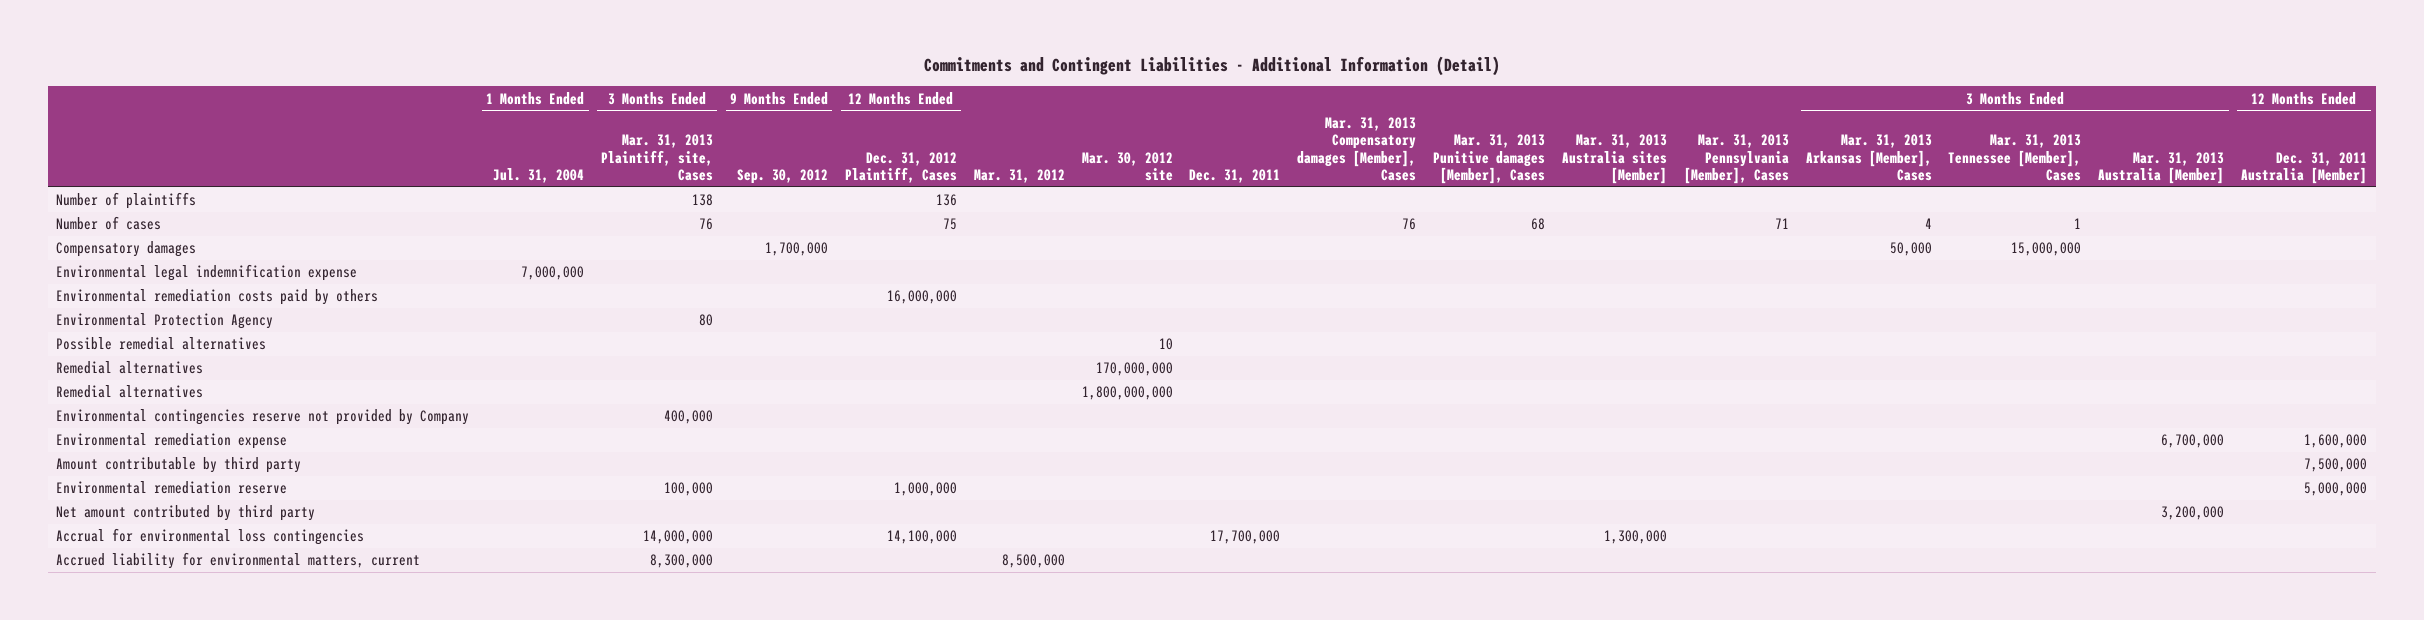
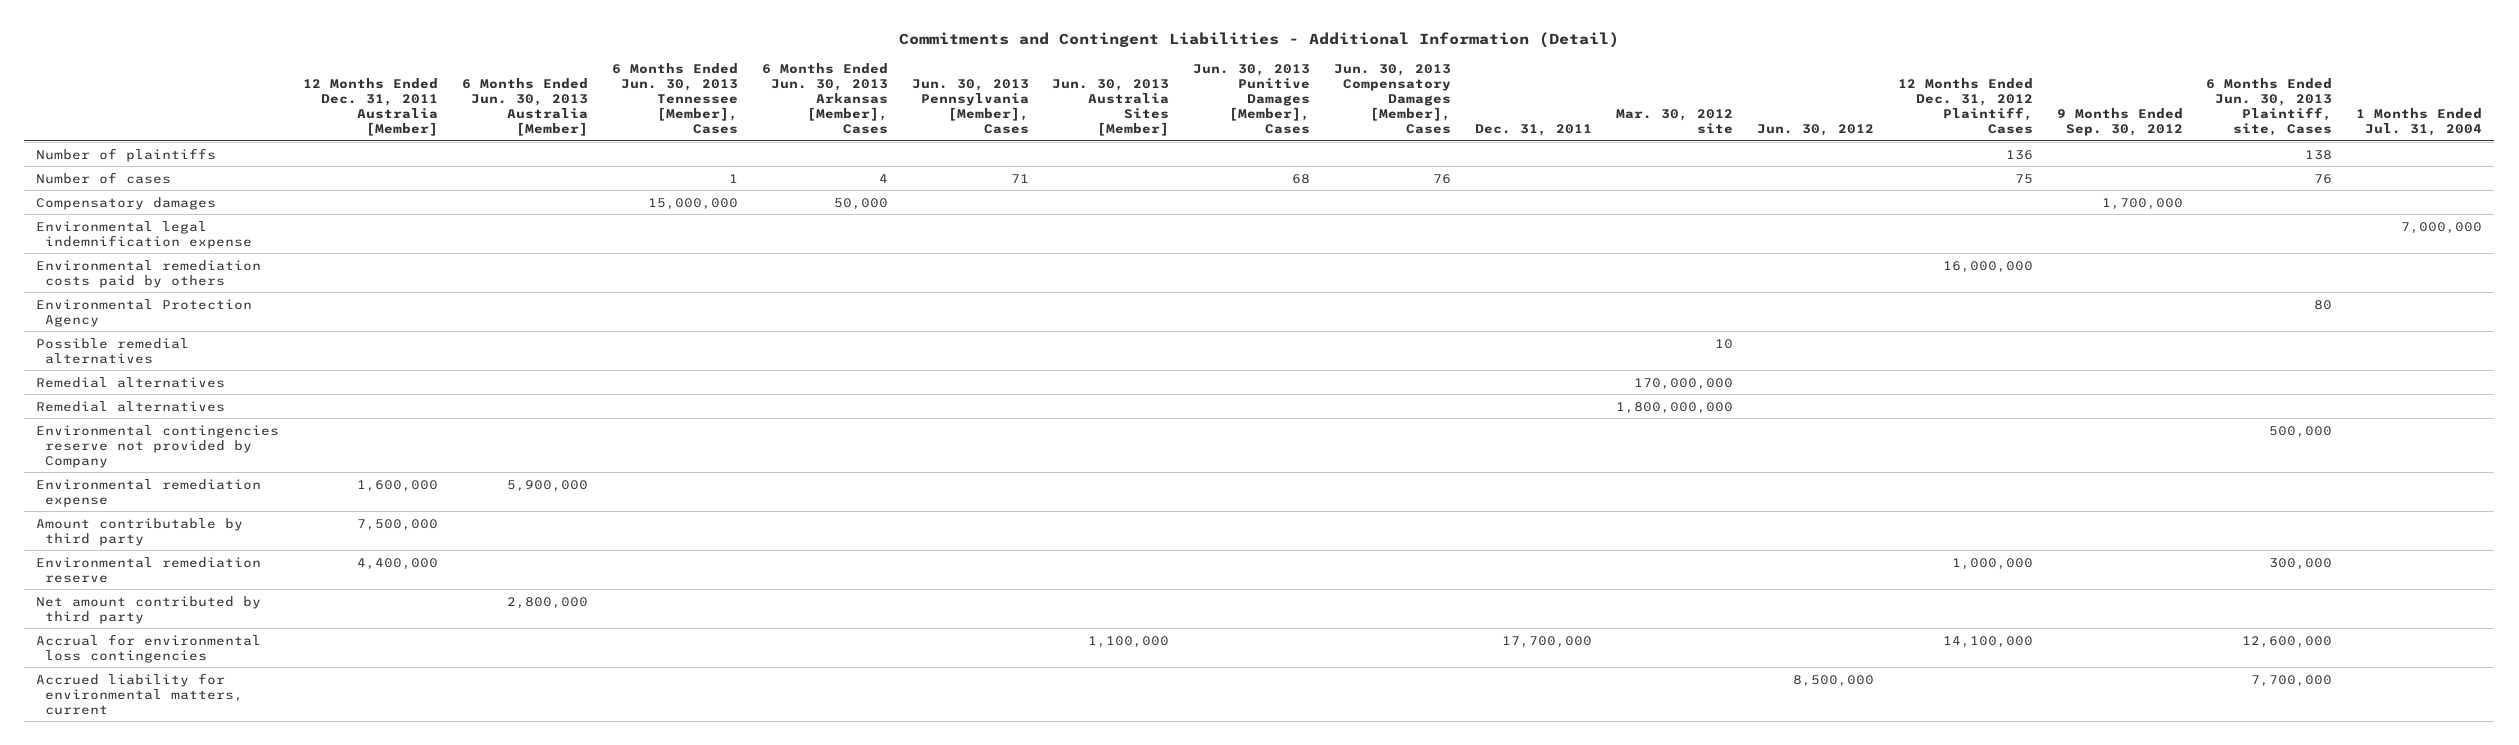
- | 1 Months Ended Jul. 31, 2004 | 3 Months Ended Mar. 31, 2013 Plaintiff, site, Cases | 9 Months Ended Sep. 30, 2012 | 12 Months Ended Dec. 31, 2012 Plaintiff, Cases | Mar. 31, 2012 | Mar. 30, 2012 site | Dec. 31, 2011 | Mar. 31, 2013 Compensatory damages [Member], Cases | Mar. 31, 2013 Punitive damages [Member], Cases | Mar. 31, 2013 Australia sites [Member] | Mar. 31, 2013 Pennsylvania [Member], Cases | 3 Months Ended Mar. 31, 2013 Arkansas [Member], Cases | 3 Months Ended Mar. 31, 2013 Tennessee [Member], Cases | 3 Months Ended Mar. 31, 2013 Australia [Member] | 12 Months Ended Dec. 31, 2011 Australia [Member]
+ | 12 Months Ended Dec. 31, 2011 Australia [Member] | 6 Months Ended Jun. 30, 2013 Australia [Member] | 6 Months Ended Jun. 30, 2013 Tennessee [Member], Cases | 6 Months Ended Jun. 30, 2013 Arkansas [Member], Cases | Jun. 30, 2013 Pennsylvania [Member], Cases | Jun. 30, 2013 Australia Sites [Member] | Jun. 30, 2013 Punitive Damages [Member], Cases | Jun. 30, 2013 Compensatory Damages [Member], Cases | Dec. 31, 2011 | Mar. 30, 2012 site | Jun. 30, 2012 | 12 Months Ended Dec. 31, 2012 Plaintiff, Cases | 9 Months Ended Sep. 30, 2012 | 6 Months Ended Jun. 30, 2013 Plaintiff, site, Cases | 1 Months Ended Jul. 31, 2004
- Environmental remediation reserve | | 100,000 | | 1,000,000 | | | | | | | | | | | 5,000,000
+ Environmental remediation reserve | 4,400,000 | | | | | | | | | | | 1,000,000 | | 300,000 |

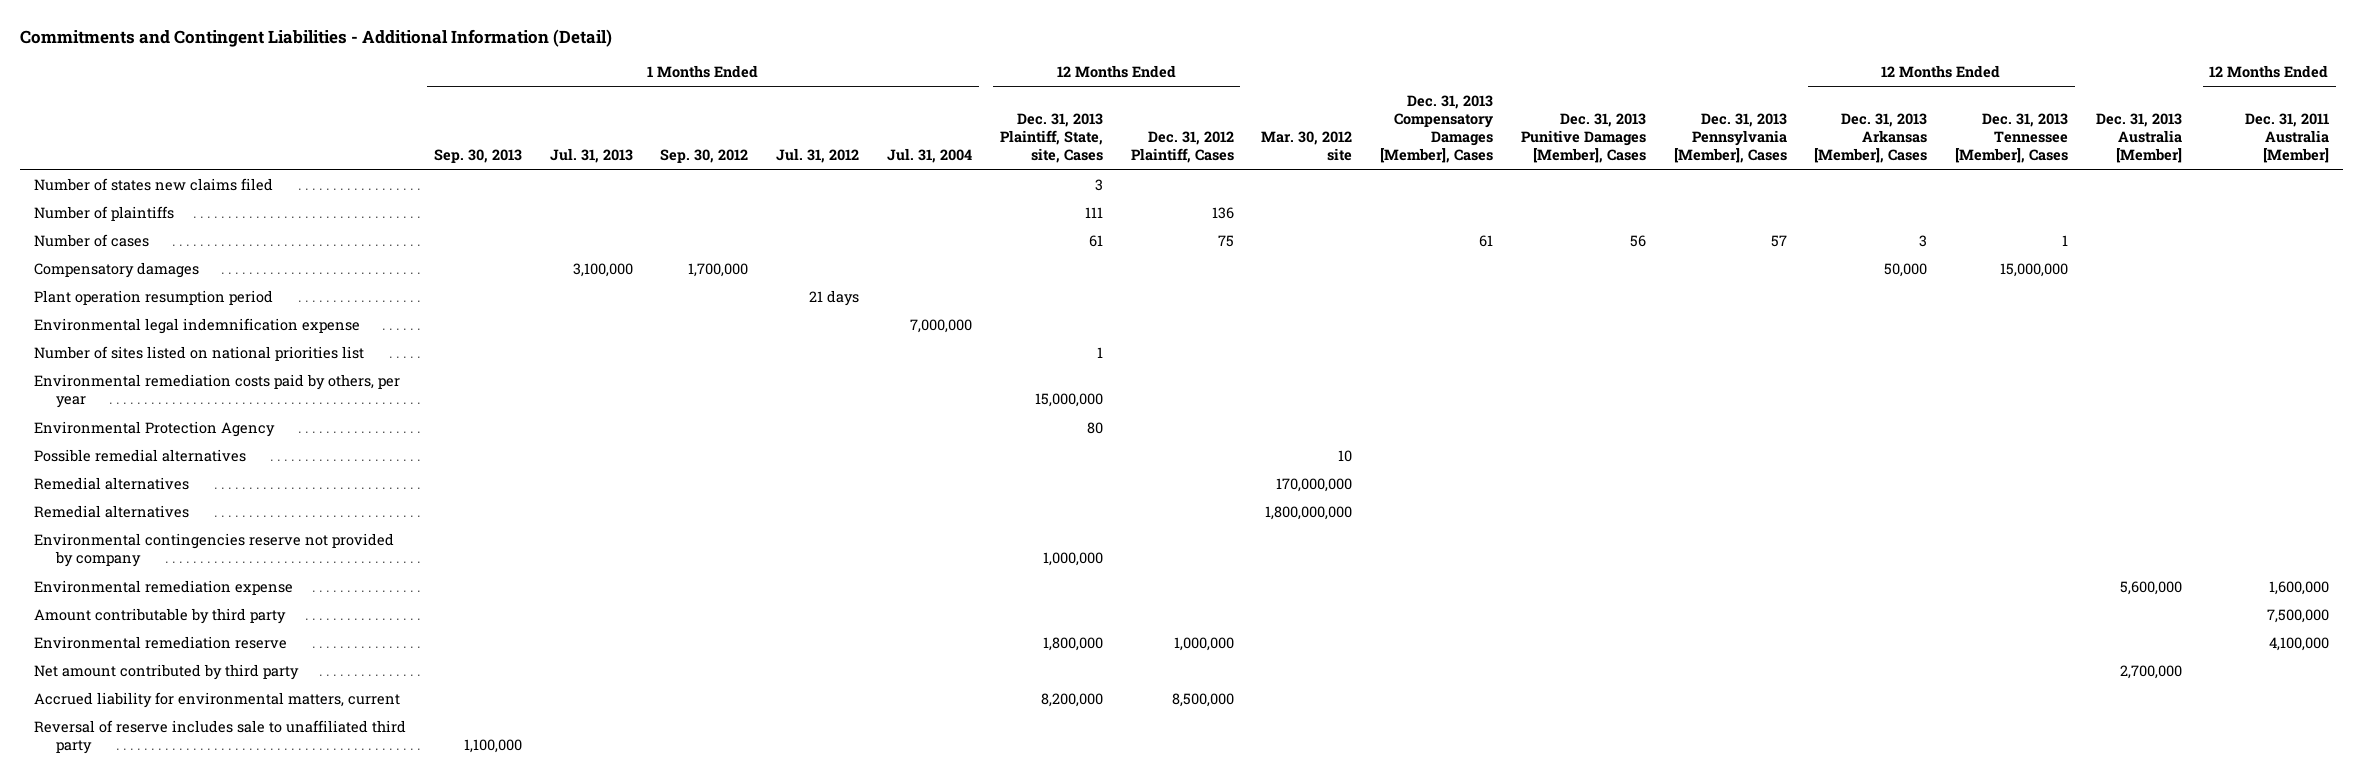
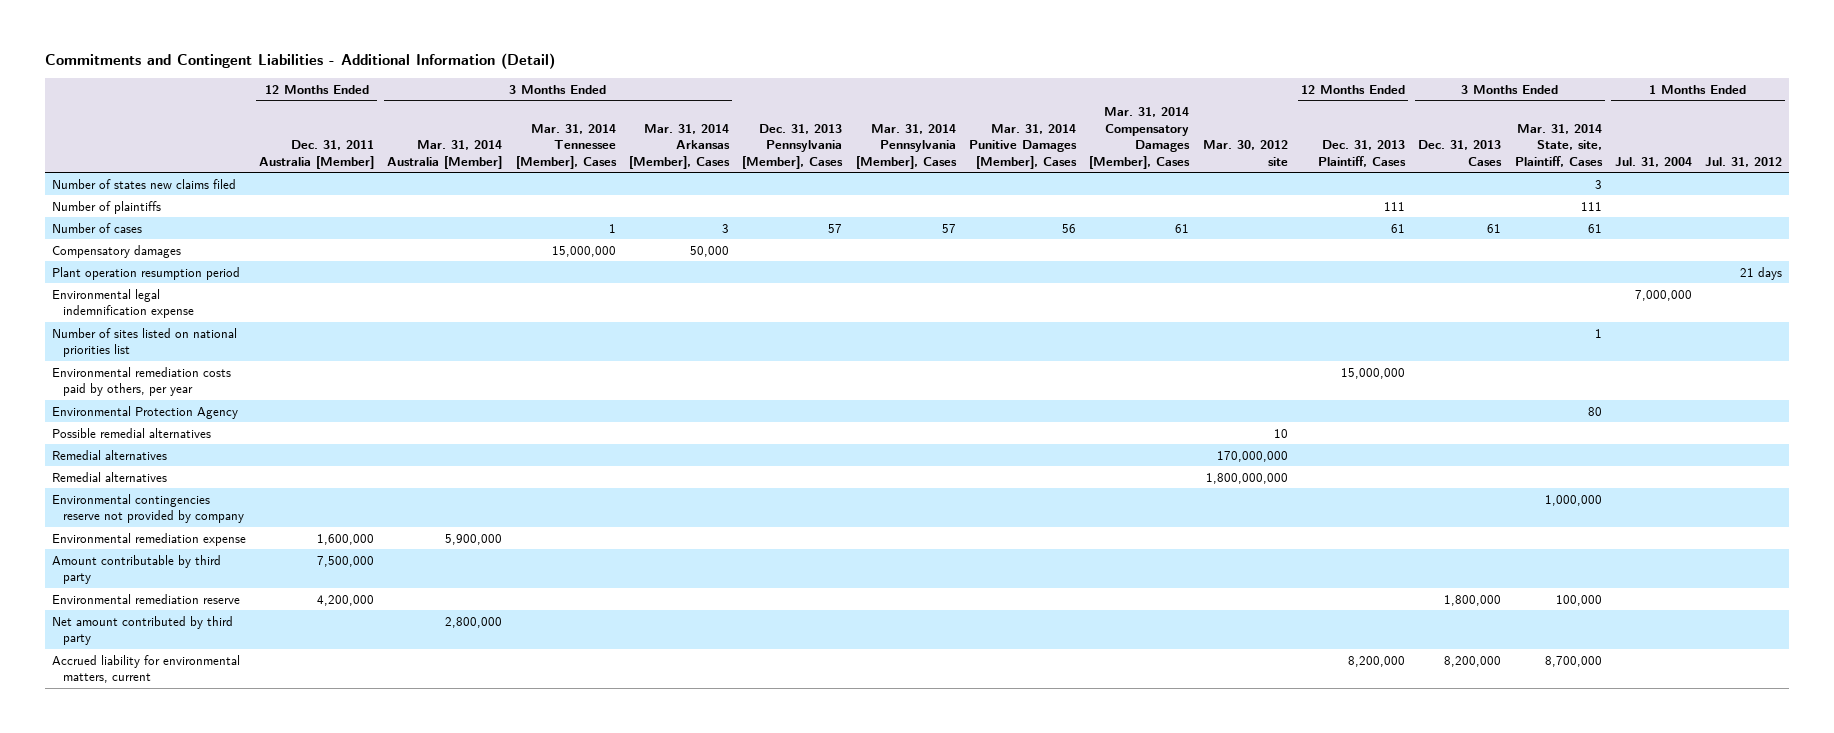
- | 1 Months Ended Sep. 30, 2013 | 1 Months Ended Jul. 31, 2013 | 1 Months Ended Sep. 30, 2012 | 1 Months Ended Jul. 31, 2012 | 1 Months Ended Jul. 31, 2004 | 12 Months Ended Dec. 31, 2013 Plaintiff, State, site, Cases | 12 Months Ended Dec. 31, 2012 Plaintiff, Cases | Mar. 30, 2012 site | Dec. 31, 2013 Compensatory Damages [Member], Cases | Dec. 31, 2013 Punitive Damages [Member], Cases | Dec. 31, 2013 Pennsylvania [Member], Cases | 12 Months Ended Dec. 31, 2013 Arkansas [Member], Cases | 12 Months Ended Dec. 31, 2013 Tennessee [Member], Cases | Dec. 31, 2013 Australia [Member] | 12 Months Ended Dec. 31, 2011 Australia [Member]
+ | 12 Months Ended Dec. 31, 2011 Australia [Member] | 3 Months Ended Mar. 31, 2014 Australia [Member] | 3 Months Ended Mar. 31, 2014 Tennessee [Member], Cases | 3 Months Ended Mar. 31, 2014 Arkansas [Member], Cases | Dec. 31, 2013 Pennsylvania [Member], Cases | Mar. 31, 2014 Pennsylvania [Member], Cases | Mar. 31, 2014 Punitive Damages [Member], Cases | Mar. 31, 2014 Compensatory Damages [Member], Cases | Mar. 30, 2012 site | 12 Months Ended Dec. 31, 2013 Plaintiff, Cases | 3 Months Ended Dec. 31, 2013 Cases | 3 Months Ended Mar. 31, 2014 State, site, Plaintiff, Cases | 1 Months Ended Jul. 31, 2004 | 1 Months Ended Jul. 31, 2012
- Environmental remediation reserve | | | | | | 1,800,000 | 1,000,000 | | | | | | | | 4,100,000
+ Environmental remediation reserve | 4,200,000 | | | | | | | | | | 1,800,000 | 100,000 | |
- Reversal of reserve includes sale to unaffiliated third party | 1,100,000 | | | | | | | | | | | | | |

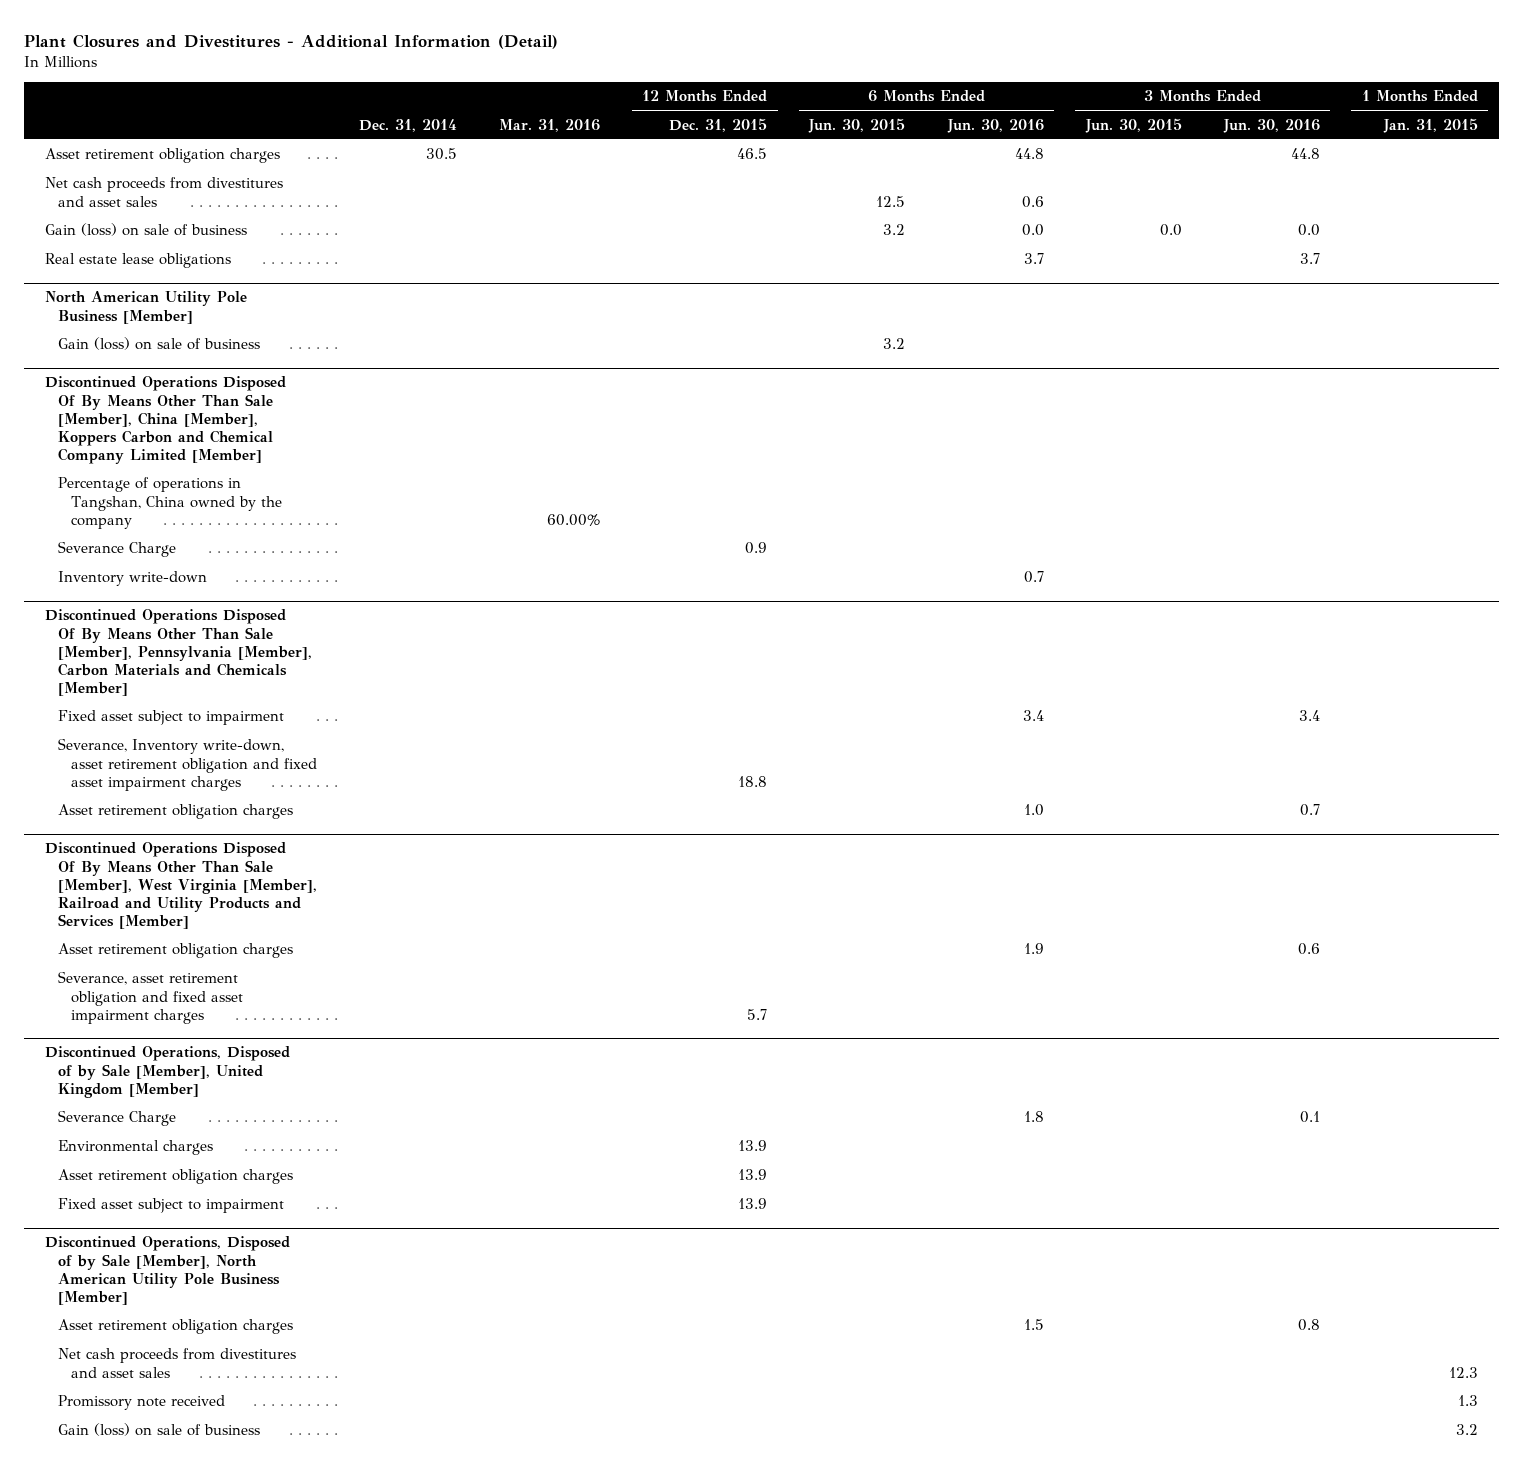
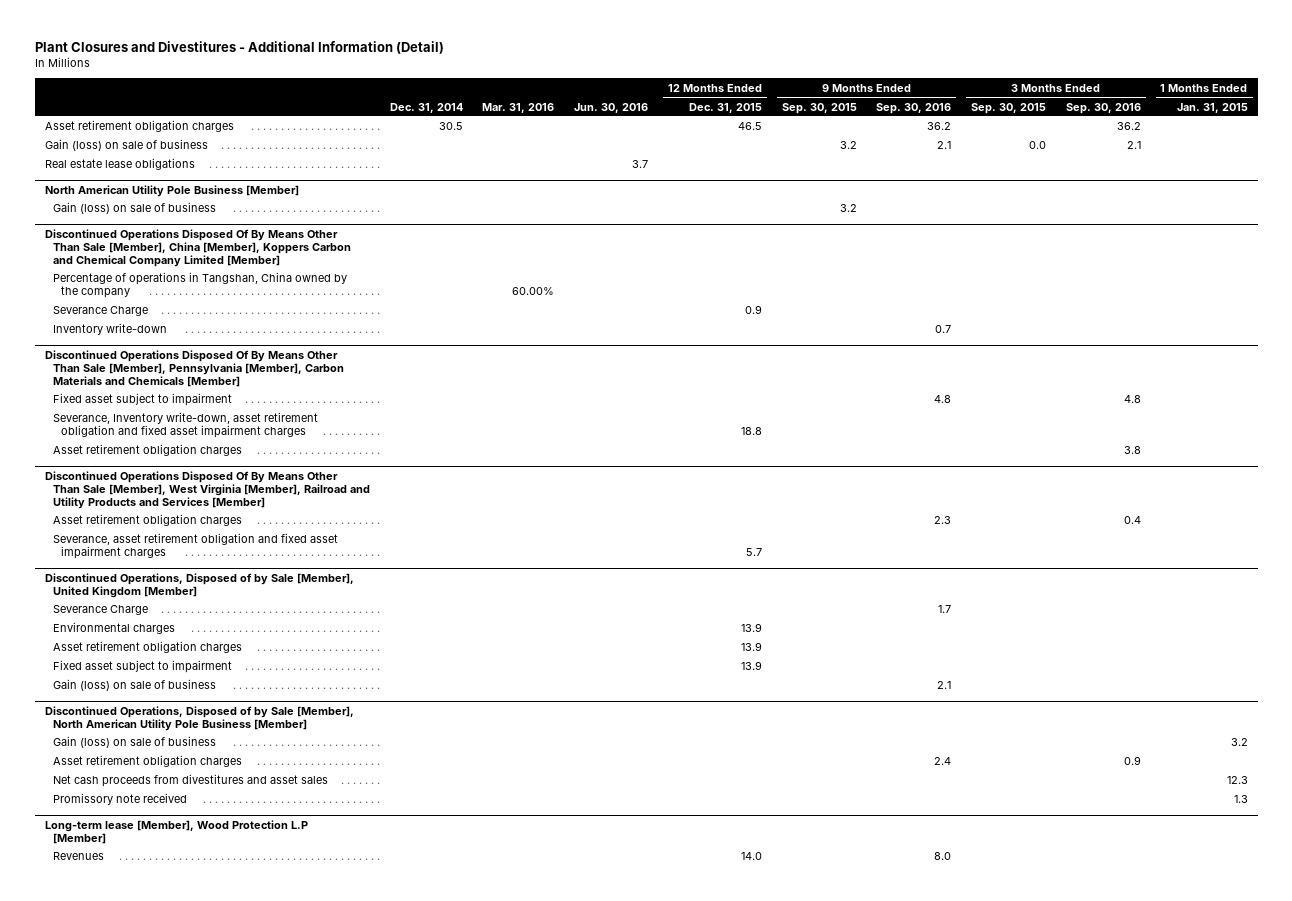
- | Dec. 31, 2014 | Mar. 31, 2016 | 12 Months Ended Dec. 31, 2015 | 6 Months Ended Jun. 30, 2015 | 6 Months Ended Jun. 30, 2016 | 3 Months Ended Jun. 30, 2015 | 3 Months Ended Jun. 30, 2016 | 1 Months Ended Jan. 31, 2015
+ | Dec. 31, 2014 | Mar. 31, 2016 | Jun. 30, 2016 | 12 Months Ended Dec. 31, 2015 | 9 Months Ended Sep. 30, 2015 | 9 Months Ended Sep. 30, 2016 | 3 Months Ended Sep. 30, 2015 | 3 Months Ended Sep. 30, 2016 | 1 Months Ended Jan. 31, 2015
- Net cash proceeds from divestitures and asset sales | | | | 12.5 | 0.6 | | |
@ Discontinued Operations, Disposed of by Sale [Member], United Kingdom [Member]
+ Gain (loss) on sale of business | | | | | | 2.1 | | |
@ Discontinued Operations, Disposed of by Sale [Member], North American Utility Pole Business [Member]
moved up: Gain (loss) on sale of business | | | | | | | | | 3.2
+ Long-term lease [Member], Wood Protection L.P [Member]
+ Revenues | | | | 14.0 | | 8.0 | | |

